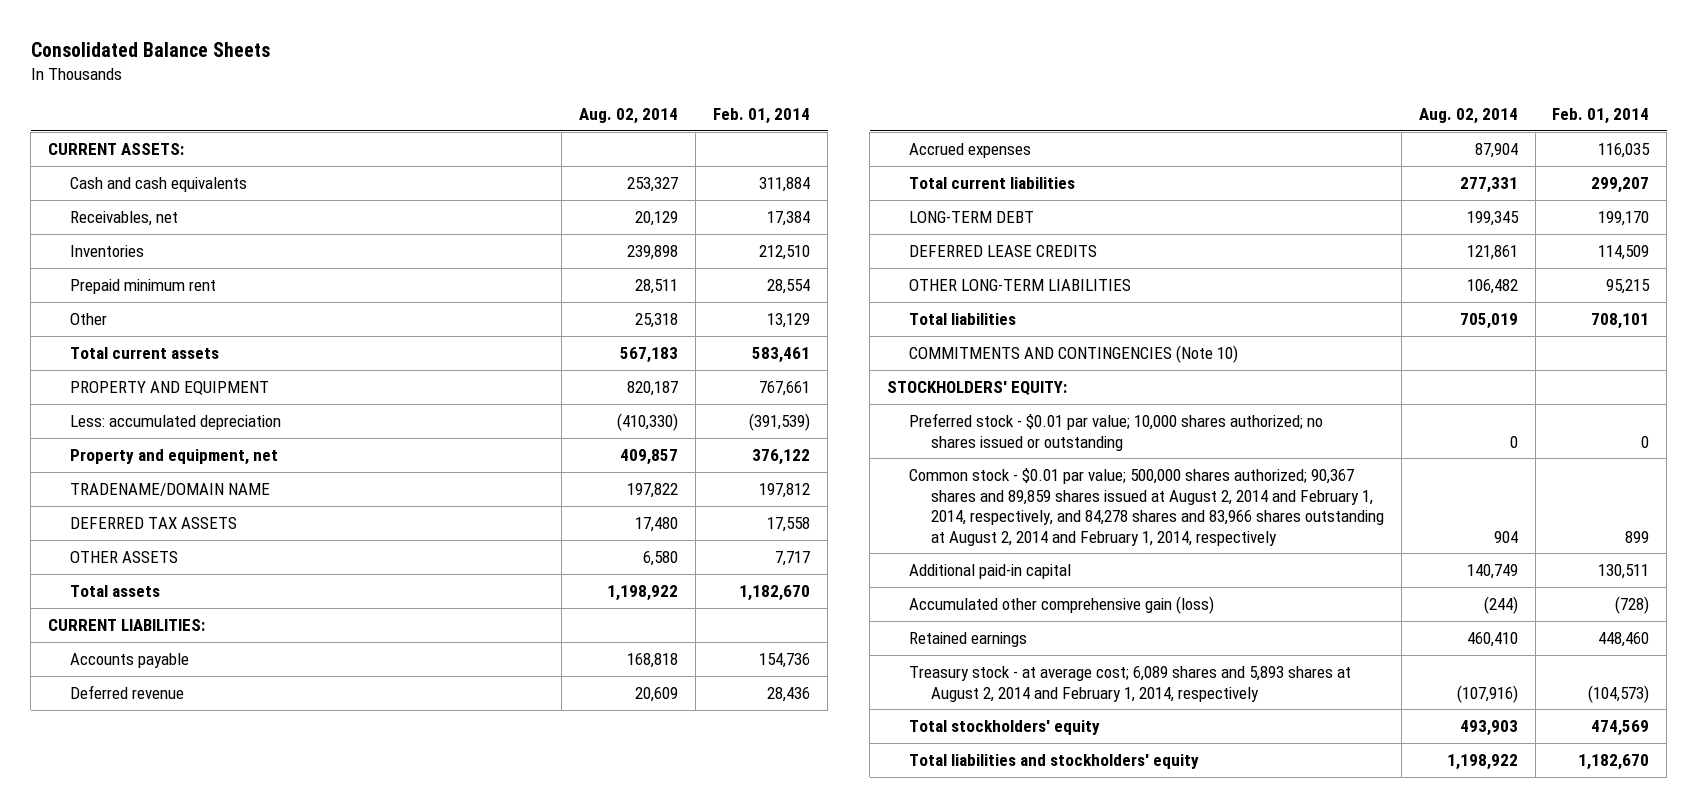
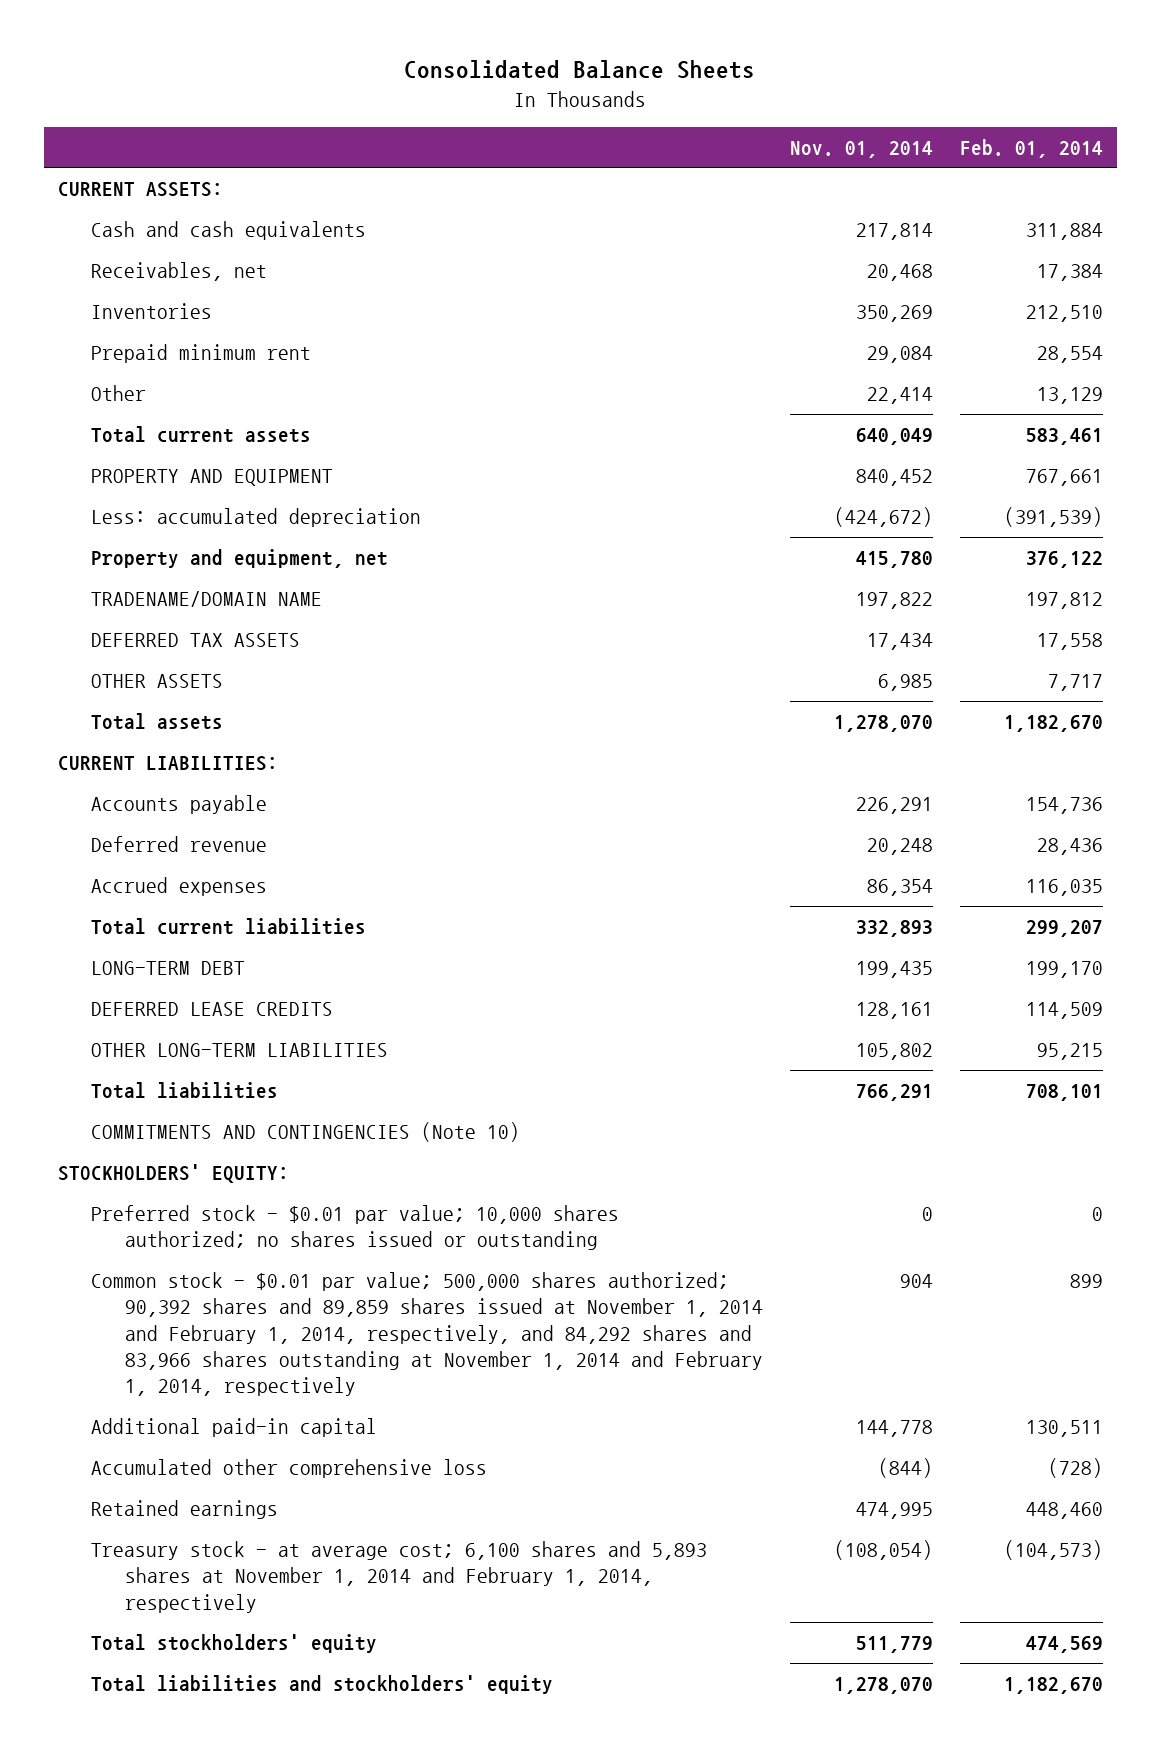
- | Aug. 02, 2014 | Feb. 01, 2014
+ | Nov. 01, 2014 | Feb. 01, 2014
- Common stock - $0.01 par value; 500,000 shares authorized; 90,367 shares and 89,859 shares issued at August 2, 2014 and February 1, 2014, respectively, and 84,278 shares and 83,966 shares outstanding at August 2, 2014 and February 1, 2014, respectively | 904 | 899
+ Common stock - $0.01 par value; 500,000 shares authorized; 90,392 shares and 89,859 shares issued at November 1, 2014 and February 1, 2014, respectively, and 84,292 shares and 83,966 shares outstanding at November 1, 2014 and February 1, 2014, respectively | 904 | 899
- Accumulated other comprehensive gain (loss) | (244) | (728)
+ Accumulated other comprehensive loss | (844) | (728)
- Treasury stock - at average cost; 6,089 shares and 5,893 shares at August 2, 2014 and February 1, 2014, respectively | (107,916) | (104,573)
+ Treasury stock - at average cost; 6,100 shares and 5,893 shares at November 1, 2014 and February 1, 2014, respectively | (108,054) | (104,573)

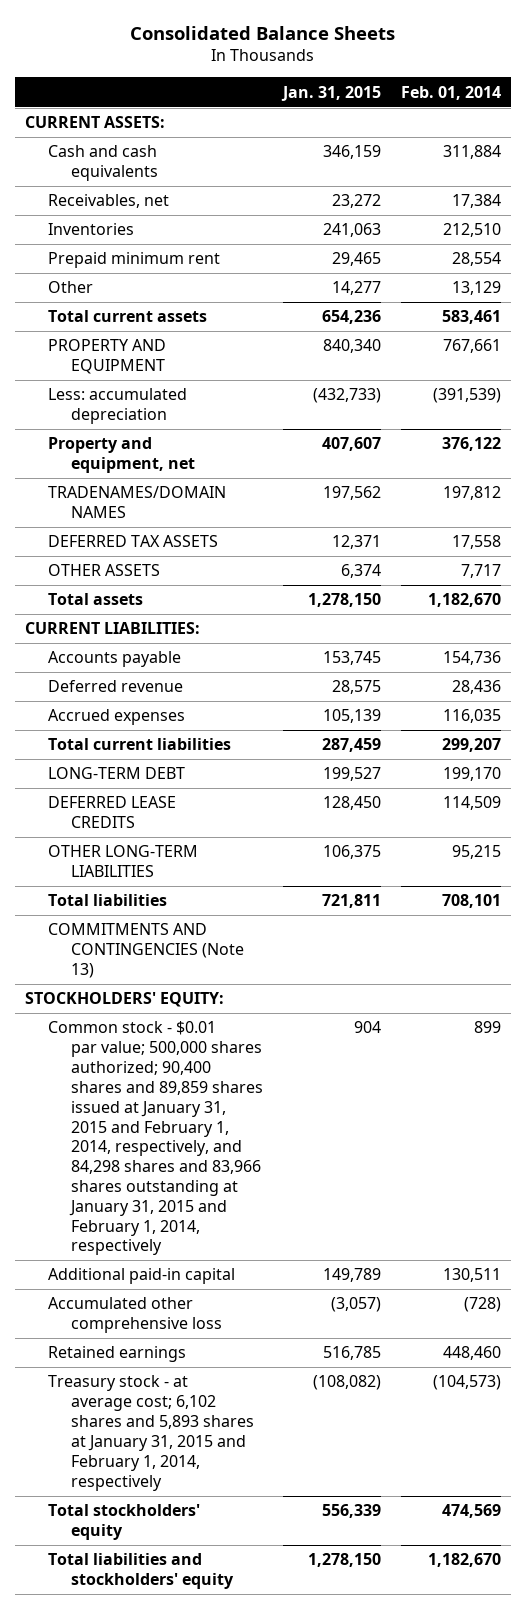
- | Nov. 01, 2014 | Feb. 01, 2014
+ | Jan. 31, 2015 | Feb. 01, 2014
- TRADENAME/DOMAIN NAME | 197,822 | 197,812
+ TRADENAMES/DOMAIN NAMES | 197,562 | 197,812
- COMMITMENTS AND CONTINGENCIES (Note 10)
+ COMMITMENTS AND CONTINGENCIES (Note 13)
- Preferred stock - $0.01 par value; 10,000 shares authorized; no shares issued or outstanding | 0 | 0
- Common stock - $0.01 par value; 500,000 shares authorized; 90,392 shares and 89,859 shares issued at November 1, 2014 and February 1, 2014, respectively, and 84,292 shares and 83,966 shares outstanding at November 1, 2014 and February 1, 2014, respectively | 904 | 899
+ Common stock - $0.01 par value; 500,000 shares authorized; 90,400 shares and 89,859 shares issued at January 31, 2015 and February 1, 2014, respectively, and 84,298 shares and 83,966 shares outstanding at January 31, 2015 and February 1, 2014, respectively | 904 | 899
- Treasury stock - at average cost; 6,100 shares and 5,893 shares at November 1, 2014 and February 1, 2014, respectively | (108,054) | (104,573)
+ Treasury stock - at average cost; 6,102 shares and 5,893 shares at January 31, 2015 and February 1, 2014, respectively | (108,082) | (104,573)

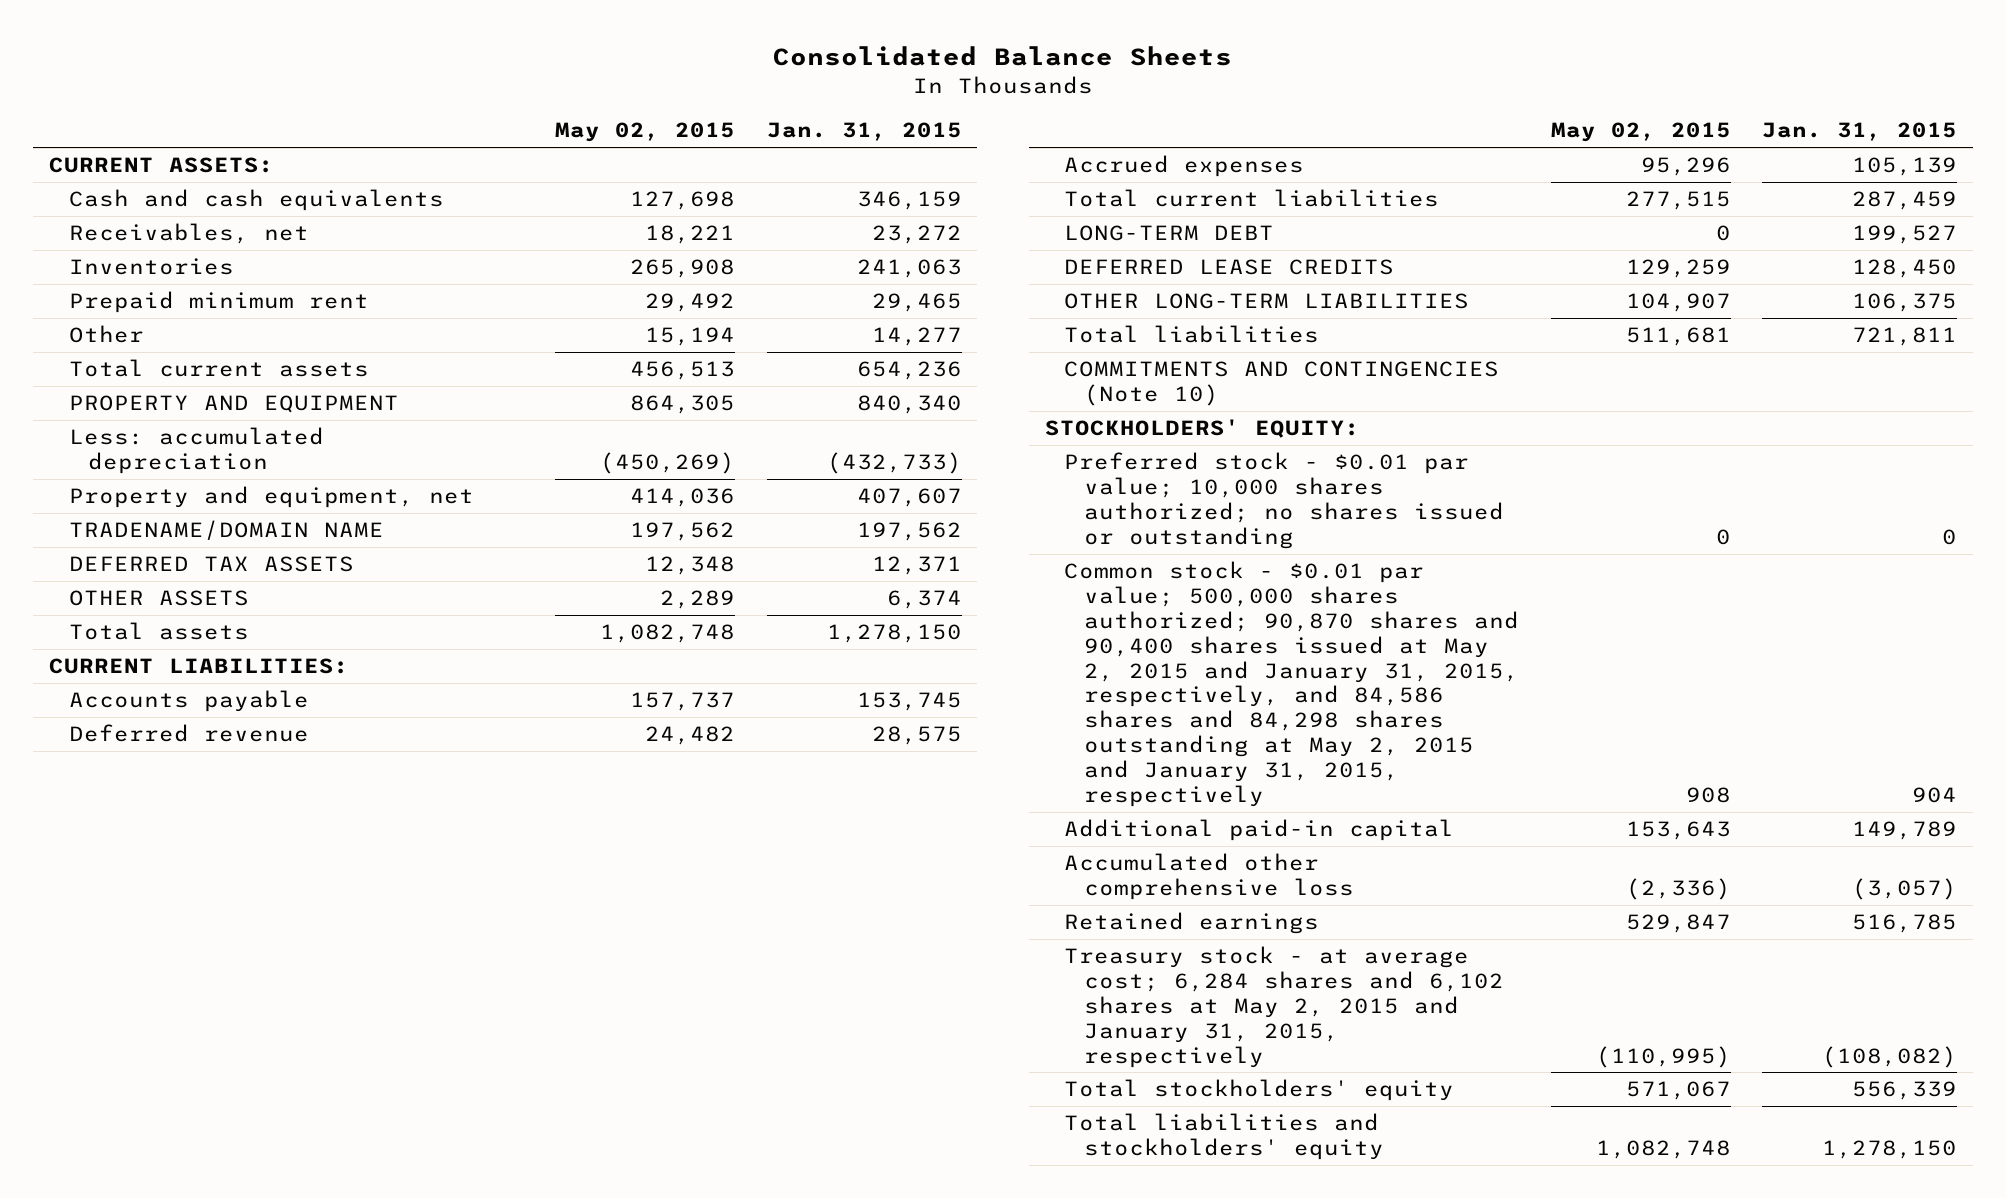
- | Jan. 31, 2015 | Feb. 01, 2014
+ | May 02, 2015 | Jan. 31, 2015
- TRADENAMES/DOMAIN NAMES | 197,562 | 197,812
+ TRADENAME/DOMAIN NAME | 197,562 | 197,562
- COMMITMENTS AND CONTINGENCIES (Note 13)
+ COMMITMENTS AND CONTINGENCIES (Note 10)
- Common stock - $0.01 par value; 500,000 shares authorized; 90,400 shares and 89,859 shares issued at January 31, 2015 and February 1, 2014, respectively, and 84,298 shares and 83,966 shares outstanding at January 31, 2015 and February 1, 2014, respectively | 904 | 899
+ Preferred stock - $0.01 par value; 10,000 shares authorized; no shares issued or outstanding | 0 | 0
+ Common stock - $0.01 par value; 500,000 shares authorized; 90,870 shares and 90,400 shares issued at May 2, 2015 and January 31, 2015, respectively, and 84,586 shares and 84,298 shares outstanding at May 2, 2015 and January 31, 2015, respectively | 908 | 904
- Treasury stock - at average cost; 6,102 shares and 5,893 shares at January 31, 2015 and February 1, 2014, respectively | (108,082) | (104,573)
+ Treasury stock - at average cost; 6,284 shares and 6,102 shares at May 2, 2015 and January 31, 2015, respectively | (110,995) | (108,082)

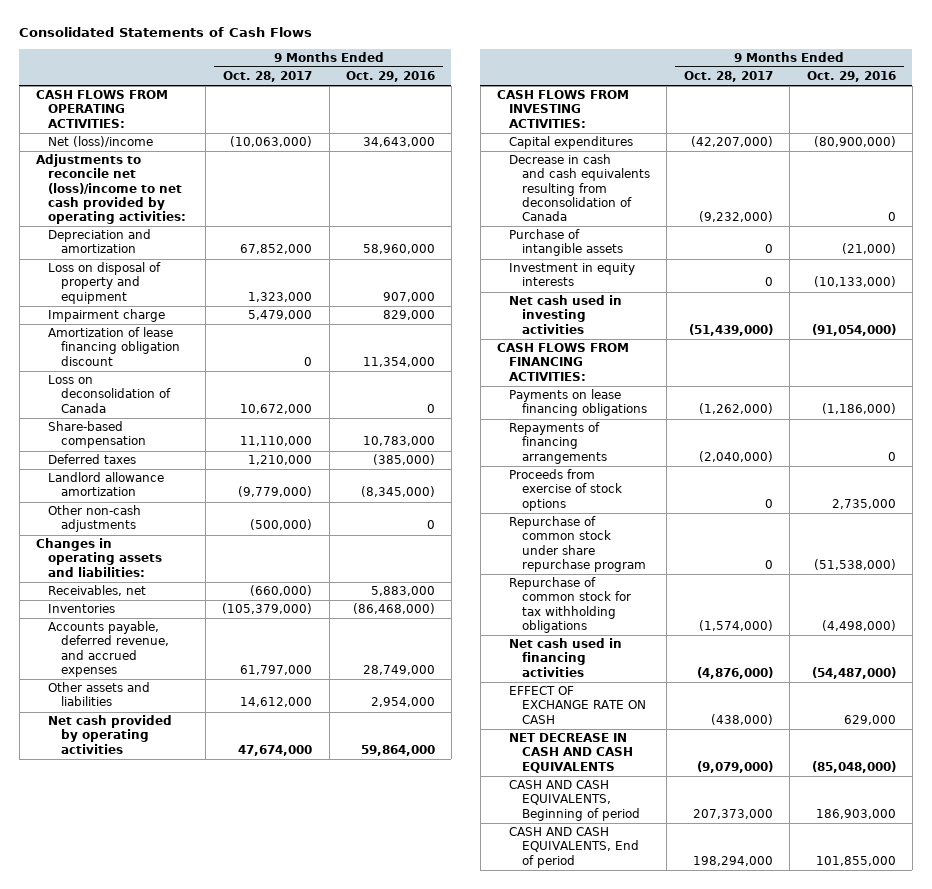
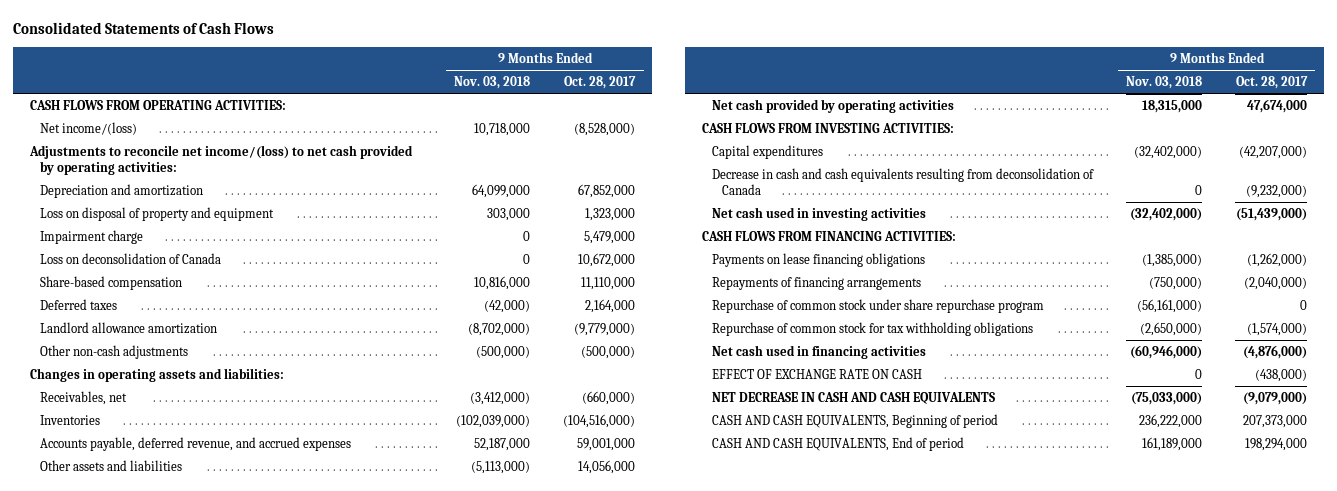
- | 9 Months Ended Oct. 28, 2017 | 9 Months Ended Oct. 29, 2016
+ | 9 Months Ended Nov. 03, 2018 | 9 Months Ended Oct. 28, 2017
- Net (loss)/income | (10,063,000) | 34,643,000
- Adjustments to reconcile net (loss)/income to net cash provided by operating activities:
+ Net income/(loss) | 10,718,000 | (8,528,000)
+ Adjustments to reconcile net income/(loss) to net cash provided by operating activities:
- Amortization of lease financing obligation discount | 0 | 11,354,000
- Deferred taxes | 1,210,000 | (385,000)
+ Deferred taxes | (42,000) | 2,164,000
- Inventories | (105,379,000) | (86,468,000)
- Accounts payable, deferred revenue, and accrued expenses | 61,797,000 | 28,749,000
- Other assets and liabilities | 14,612,000 | 2,954,000
+ Inventories | (102,039,000) | (104,516,000)
+ Accounts payable, deferred revenue, and accrued expenses | 52,187,000 | 59,001,000
+ Other assets and liabilities | (5,113,000) | 14,056,000
- Purchase of intangible assets | 0 | (21,000)
- Investment in equity interests | 0 | (10,133,000)
- Proceeds from exercise of stock options | 0 | 2,735,000

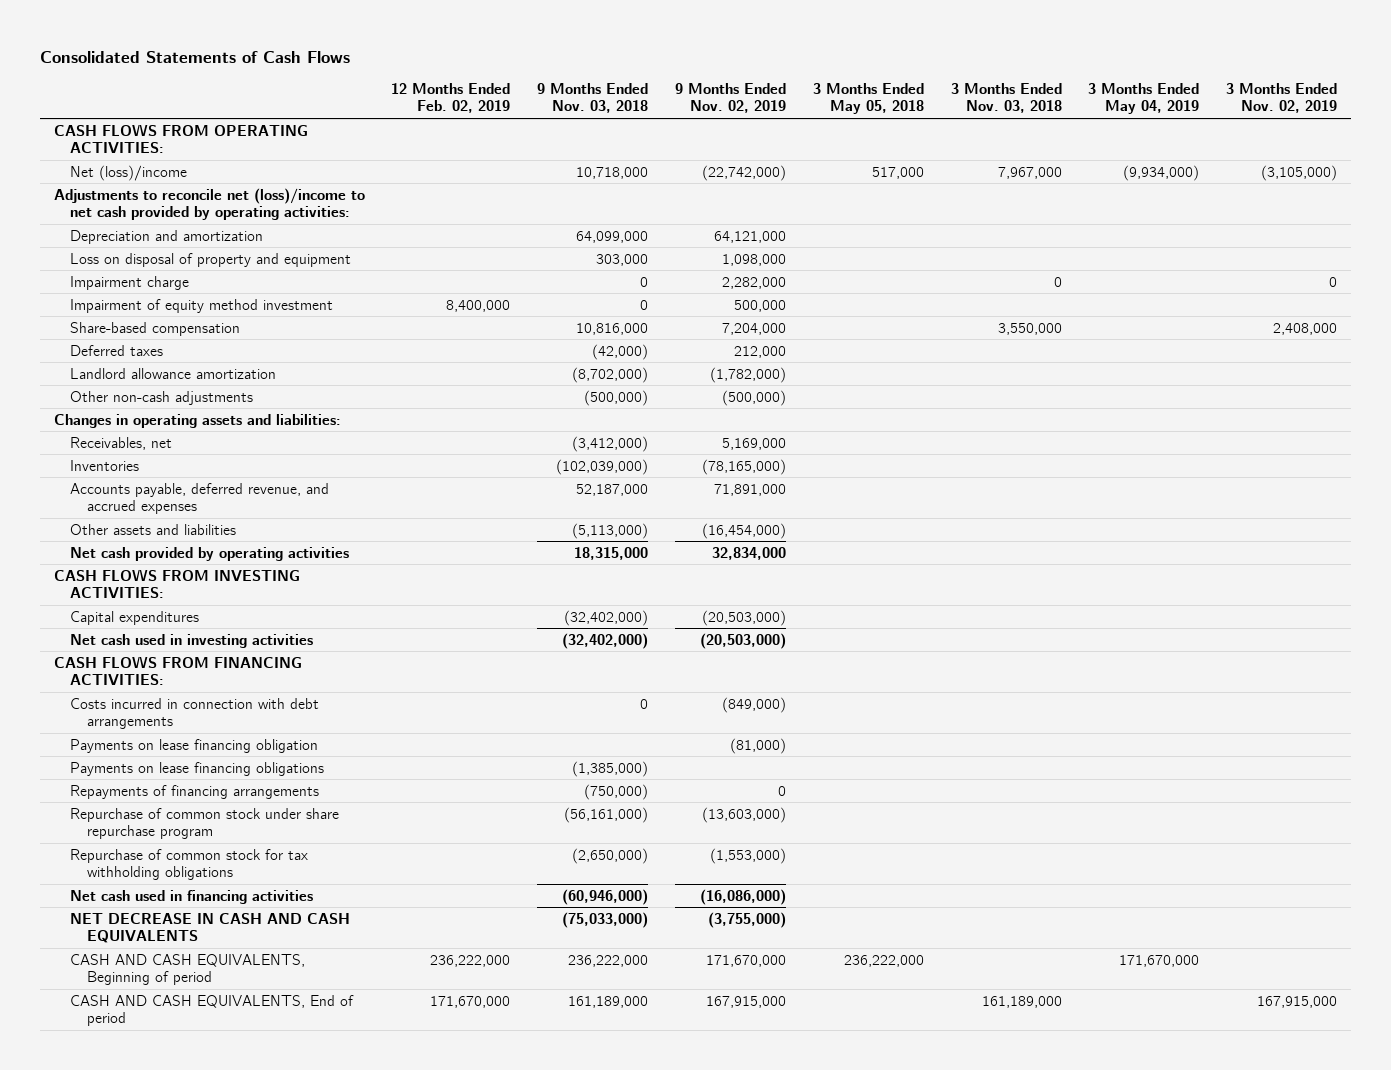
- | 9 Months Ended Nov. 03, 2018 | 9 Months Ended Oct. 28, 2017
+ | 12 Months Ended Feb. 02, 2019 | 9 Months Ended Nov. 03, 2018 | 9 Months Ended Nov. 02, 2019 | 3 Months Ended May 05, 2018 | 3 Months Ended Nov. 03, 2018 | 3 Months Ended May 04, 2019 | 3 Months Ended Nov. 02, 2019
- Net income/(loss) | 10,718,000 | (8,528,000)
- Adjustments to reconcile net income/(loss) to net cash provided by operating activities:
+ Net (loss)/income | | 10,718,000 | (22,742,000) | 517,000 | 7,967,000 | (9,934,000) | (3,105,000)
+ Adjustments to reconcile net (loss)/income to net cash provided by operating activities:
- Loss on deconsolidation of Canada | 0 | 10,672,000
+ Impairment of equity method investment | 8,400,000 | 0 | 500,000 | | | |
- Decrease in cash and cash equivalents resulting from deconsolidation of Canada | 0 | (9,232,000)
+ Costs incurred in connection with debt arrangements | | 0 | (849,000) | | | |
+ Payments on lease financing obligation | | | (81,000) | | | |
- EFFECT OF EXCHANGE RATE ON CASH | 0 | (438,000)

